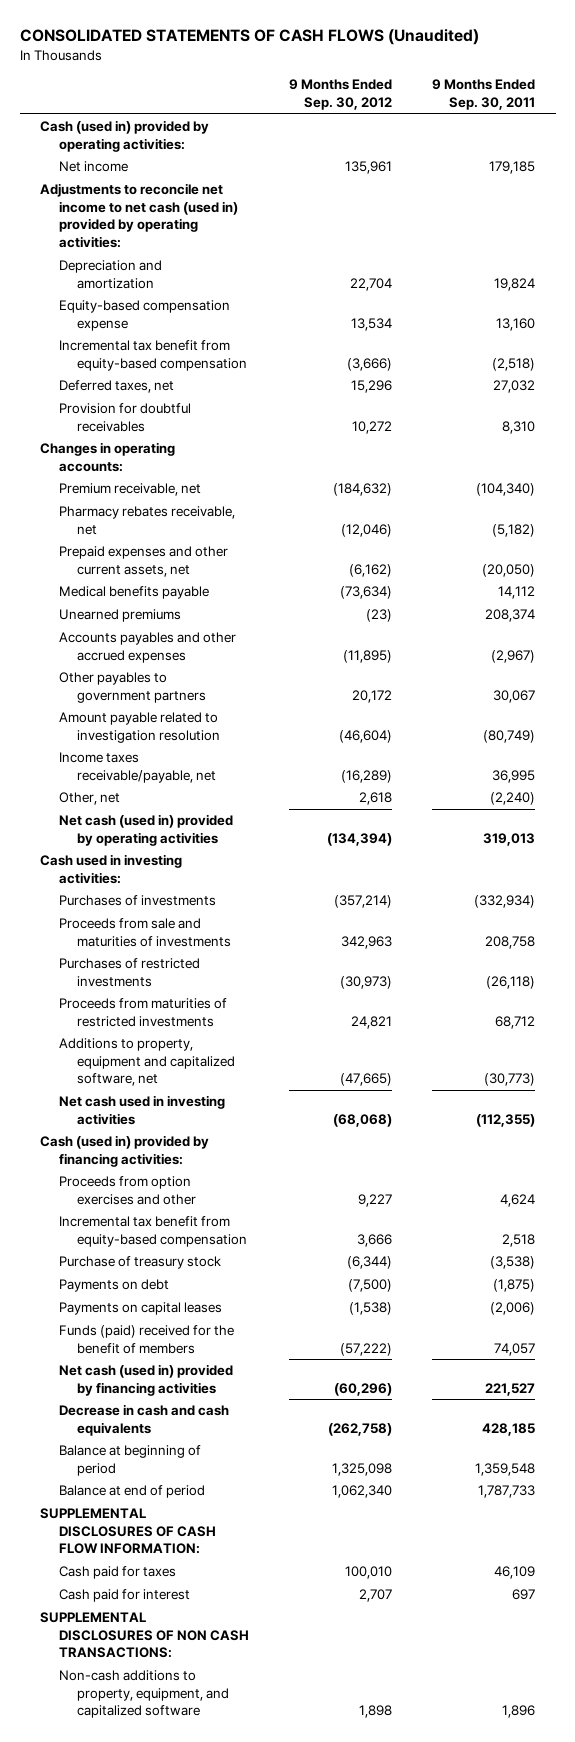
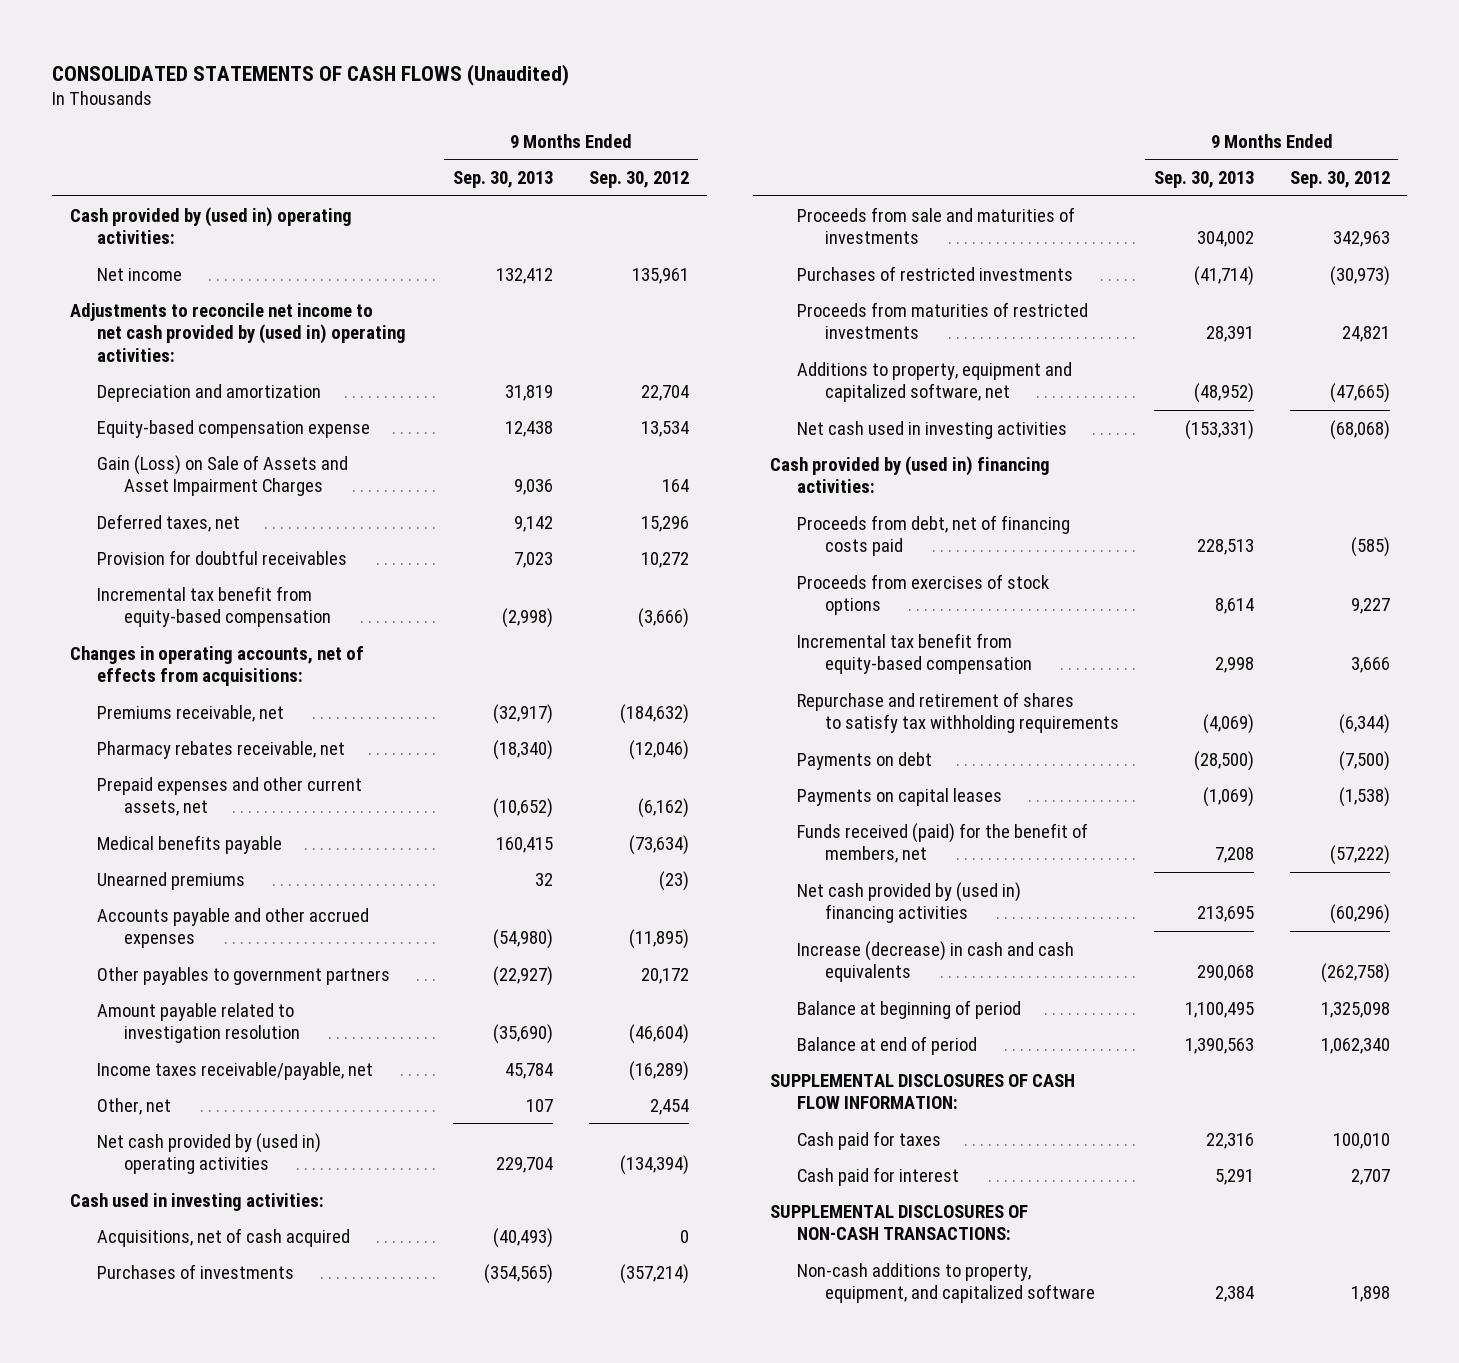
- | 9 Months Ended Sep. 30, 2012 | 9 Months Ended Sep. 30, 2011
+ | 9 Months Ended Sep. 30, 2013 | 9 Months Ended Sep. 30, 2012
- Cash (used in) provided by operating activities:
+ Cash provided by (used in) operating activities:
- Adjustments to reconcile net income to net cash (used in) provided by operating activities:
+ Adjustments to reconcile net income to net cash provided by (used in) operating activities:
+ Gain (Loss) on Sale of Assets and Asset Impairment Charges | 9,036 | 164
- Changes in operating accounts:
- Premium receivable, net | (184,632) | (104,340)
moved down: Incremental tax benefit from equity-based compensation | (2,998) | (3,666)
+ Changes in operating accounts, net of effects from acquisitions:
+ Premiums receivable, net | (32,917) | (184,632)
- Accounts payables and other accrued expenses | (11,895) | (2,967)
+ Accounts payable and other accrued expenses | (54,980) | (11,895)
- Other, net | 2,618 | (2,240)
- Net cash (used in) provided by operating activities | (134,394) | 319,013
+ Other, net | 107 | 2,454
+ Net cash provided by (used in) operating activities | 229,704 | (134,394)
+ Acquisitions, net of cash acquired | (40,493) | 0
- Cash (used in) provided by financing activities:
- Proceeds from option exercises and other | 9,227 | 4,624
+ Cash provided by (used in) financing activities:
+ Proceeds from debt, net of financing costs paid | 228,513 | (585)
+ Proceeds from exercises of stock options | 8,614 | 9,227
- Purchase of treasury stock | (6,344) | (3,538)
+ Repurchase and retirement of shares to satisfy tax withholding requirements | (4,069) | (6,344)
- Funds (paid) received for the benefit of members | (57,222) | 74,057
- Net cash (used in) provided by financing activities | (60,296) | 221,527
- Decrease in cash and cash equivalents | (262,758) | 428,185
+ Funds received (paid) for the benefit of members, net | 7,208 | (57,222)
+ Net cash provided by (used in) financing activities | 213,695 | (60,296)
+ Increase (decrease) in cash and cash equivalents | 290,068 | (262,758)
- SUPPLEMENTAL DISCLOSURES OF NON CASH TRANSACTIONS:
+ SUPPLEMENTAL DISCLOSURES OF NON-CASH TRANSACTIONS:

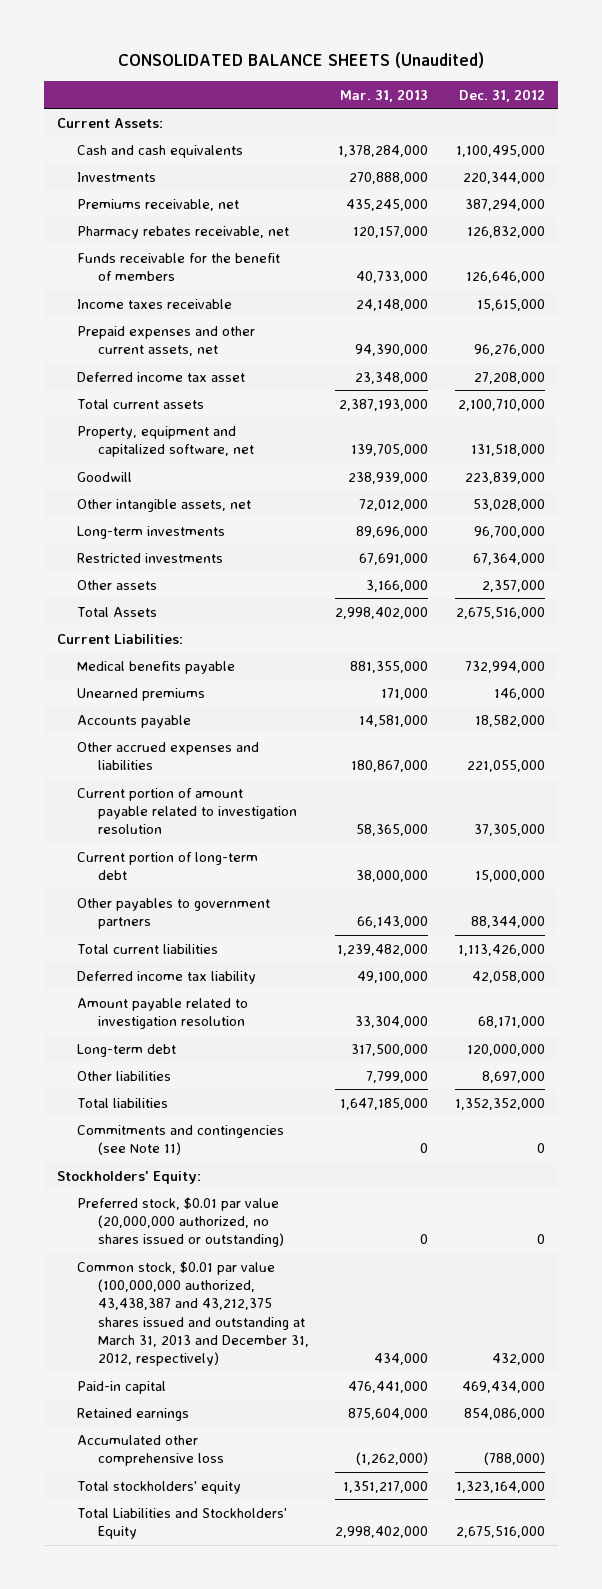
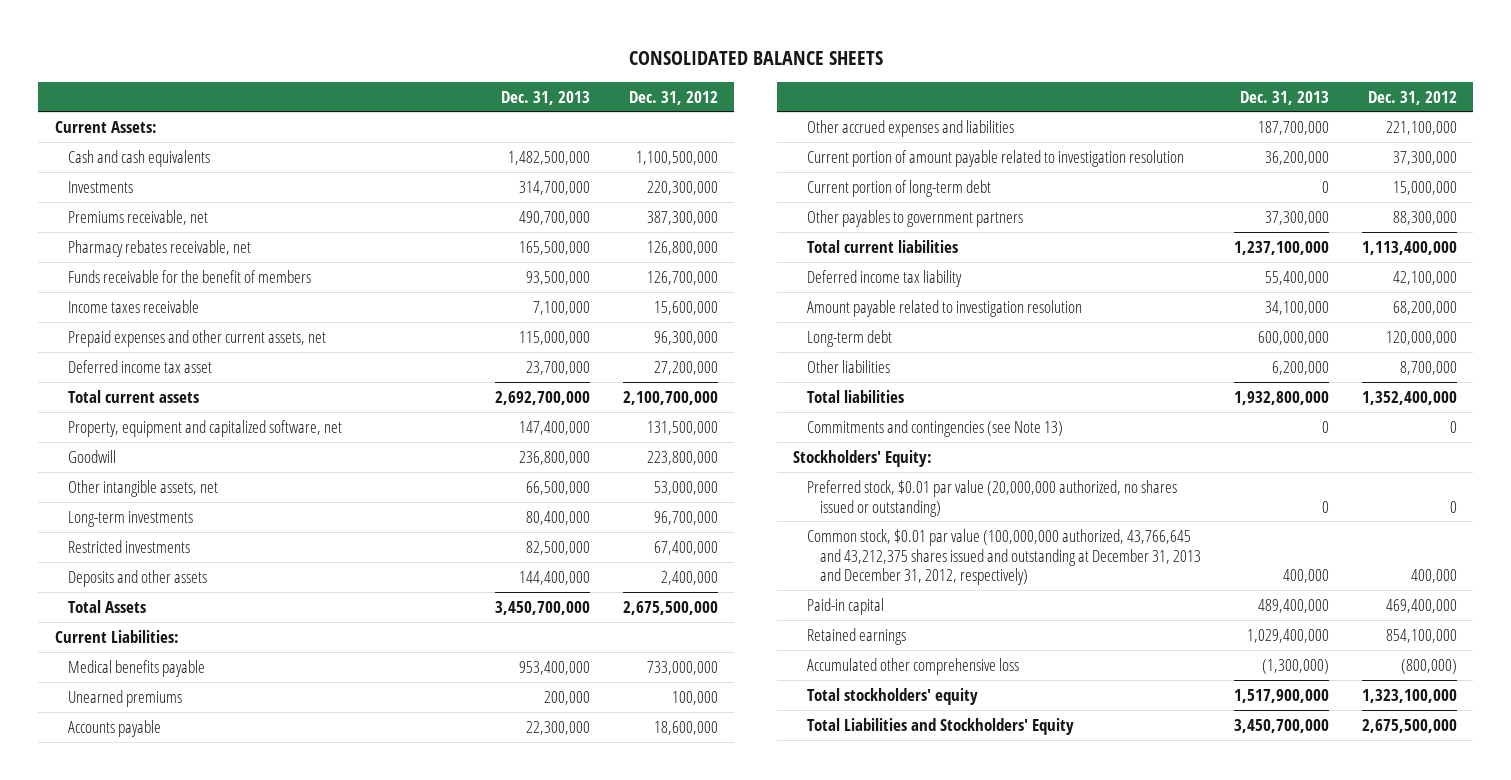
- CONSOLIDATED BALANCE SHEETS (Unaudited)
+ CONSOLIDATED BALANCE SHEETS
- | Mar. 31, 2013 | Dec. 31, 2012
+ | Dec. 31, 2013 | Dec. 31, 2012
- Cash and cash equivalents | 1,378,284,000 | 1,100,495,000
- Investments | 270,888,000 | 220,344,000
- Premiums receivable, net | 435,245,000 | 387,294,000
- Pharmacy rebates receivable, net | 120,157,000 | 126,832,000
- Funds receivable for the benefit of members | 40,733,000 | 126,646,000
- Income taxes receivable | 24,148,000 | 15,615,000
- Prepaid expenses and other current assets, net | 94,390,000 | 96,276,000
- Deferred income tax asset | 23,348,000 | 27,208,000
- Total current assets | 2,387,193,000 | 2,100,710,000
- Property, equipment and capitalized software, net | 139,705,000 | 131,518,000
- Goodwill | 238,939,000 | 223,839,000
- Other intangible assets, net | 72,012,000 | 53,028,000
+ Cash and cash equivalents | 1,482,500,000 | 1,100,500,000
+ Investments | 314,700,000 | 220,300,000
+ Premiums receivable, net | 490,700,000 | 387,300,000
+ Pharmacy rebates receivable, net | 165,500,000 | 126,800,000
+ Funds receivable for the benefit of members | 93,500,000 | 126,700,000
+ Income taxes receivable | 7,100,000 | 15,600,000
+ Prepaid expenses and other current assets, net | 115,000,000 | 96,300,000
+ Deferred income tax asset | 23,700,000 | 27,200,000
+ Total current assets | 2,692,700,000 | 2,100,700,000
+ Property, equipment and capitalized software, net | 147,400,000 | 131,500,000
+ Goodwill | 236,800,000 | 223,800,000
+ Other intangible assets, net | 66,500,000 | 53,000,000
- Restricted investments | 67,691,000 | 67,364,000
- Other assets | 3,166,000 | 2,357,000
- Total Assets | 2,998,402,000 | 2,675,516,000
+ Restricted investments | 82,500,000 | 67,400,000
+ Deposits and other assets | 144,400,000 | 2,400,000
+ Total Assets | 3,450,700,000 | 2,675,500,000
- Medical benefits payable | 881,355,000 | 732,994,000
- Unearned premiums | 171,000 | 146,000
- Accounts payable | 14,581,000 | 18,582,000
- Other accrued expenses and liabilities | 180,867,000 | 221,055,000
- Current portion of amount payable related to investigation resolution | 58,365,000 | 37,305,000
+ Medical benefits payable | 953,400,000 | 733,000,000
+ Unearned premiums | 200,000 | 100,000
+ Accounts payable | 22,300,000 | 18,600,000
+ Other accrued expenses and liabilities | 187,700,000 | 221,100,000
+ Current portion of amount payable related to investigation resolution | 36,200,000 | 37,300,000
- Other payables to government partners | 66,143,000 | 88,344,000
- Total current liabilities | 1,239,482,000 | 1,113,426,000
- Deferred income tax liability | 49,100,000 | 42,058,000
- Amount payable related to investigation resolution | 33,304,000 | 68,171,000
+ Other payables to government partners | 37,300,000 | 88,300,000
+ Total current liabilities | 1,237,100,000 | 1,113,400,000
+ Deferred income tax liability | 55,400,000 | 42,100,000
+ Amount payable related to investigation resolution | 34,100,000 | 68,200,000
- Other liabilities | 7,799,000 | 8,697,000
- Total liabilities | 1,647,185,000 | 1,352,352,000
- Commitments and contingencies (see Note 11) | 0 | 0
+ Other liabilities | 6,200,000 | 8,700,000
+ Total liabilities | 1,932,800,000 | 1,352,400,000
+ Commitments and contingencies (see Note 13) | 0 | 0
- Common stock, $0.01 par value (100,000,000 authorized, 43,438,387 and 43,212,375 shares issued and outstanding at March 31, 2013 and December 31, 2012, respectively) | 434,000 | 432,000
- Paid-in capital | 476,441,000 | 469,434,000
- Retained earnings | 875,604,000 | 854,086,000
- Accumulated other comprehensive loss | (1,262,000) | (788,000)
- Total stockholders' equity | 1,351,217,000 | 1,323,164,000
- Total Liabilities and Stockholders' Equity | 2,998,402,000 | 2,675,516,000
+ Common stock, $0.01 par value (100,000,000 authorized, 43,766,645 and 43,212,375 shares issued and outstanding at December 31, 2013 and December 31, 2012, respectively) | 400,000 | 400,000
+ Paid-in capital | 489,400,000 | 469,400,000
+ Retained earnings | 1,029,400,000 | 854,100,000
+ Accumulated other comprehensive loss | (1,300,000) | (800,000)
+ Total stockholders' equity | 1,517,900,000 | 1,323,100,000
+ Total Liabilities and Stockholders' Equity | 3,450,700,000 | 2,675,500,000

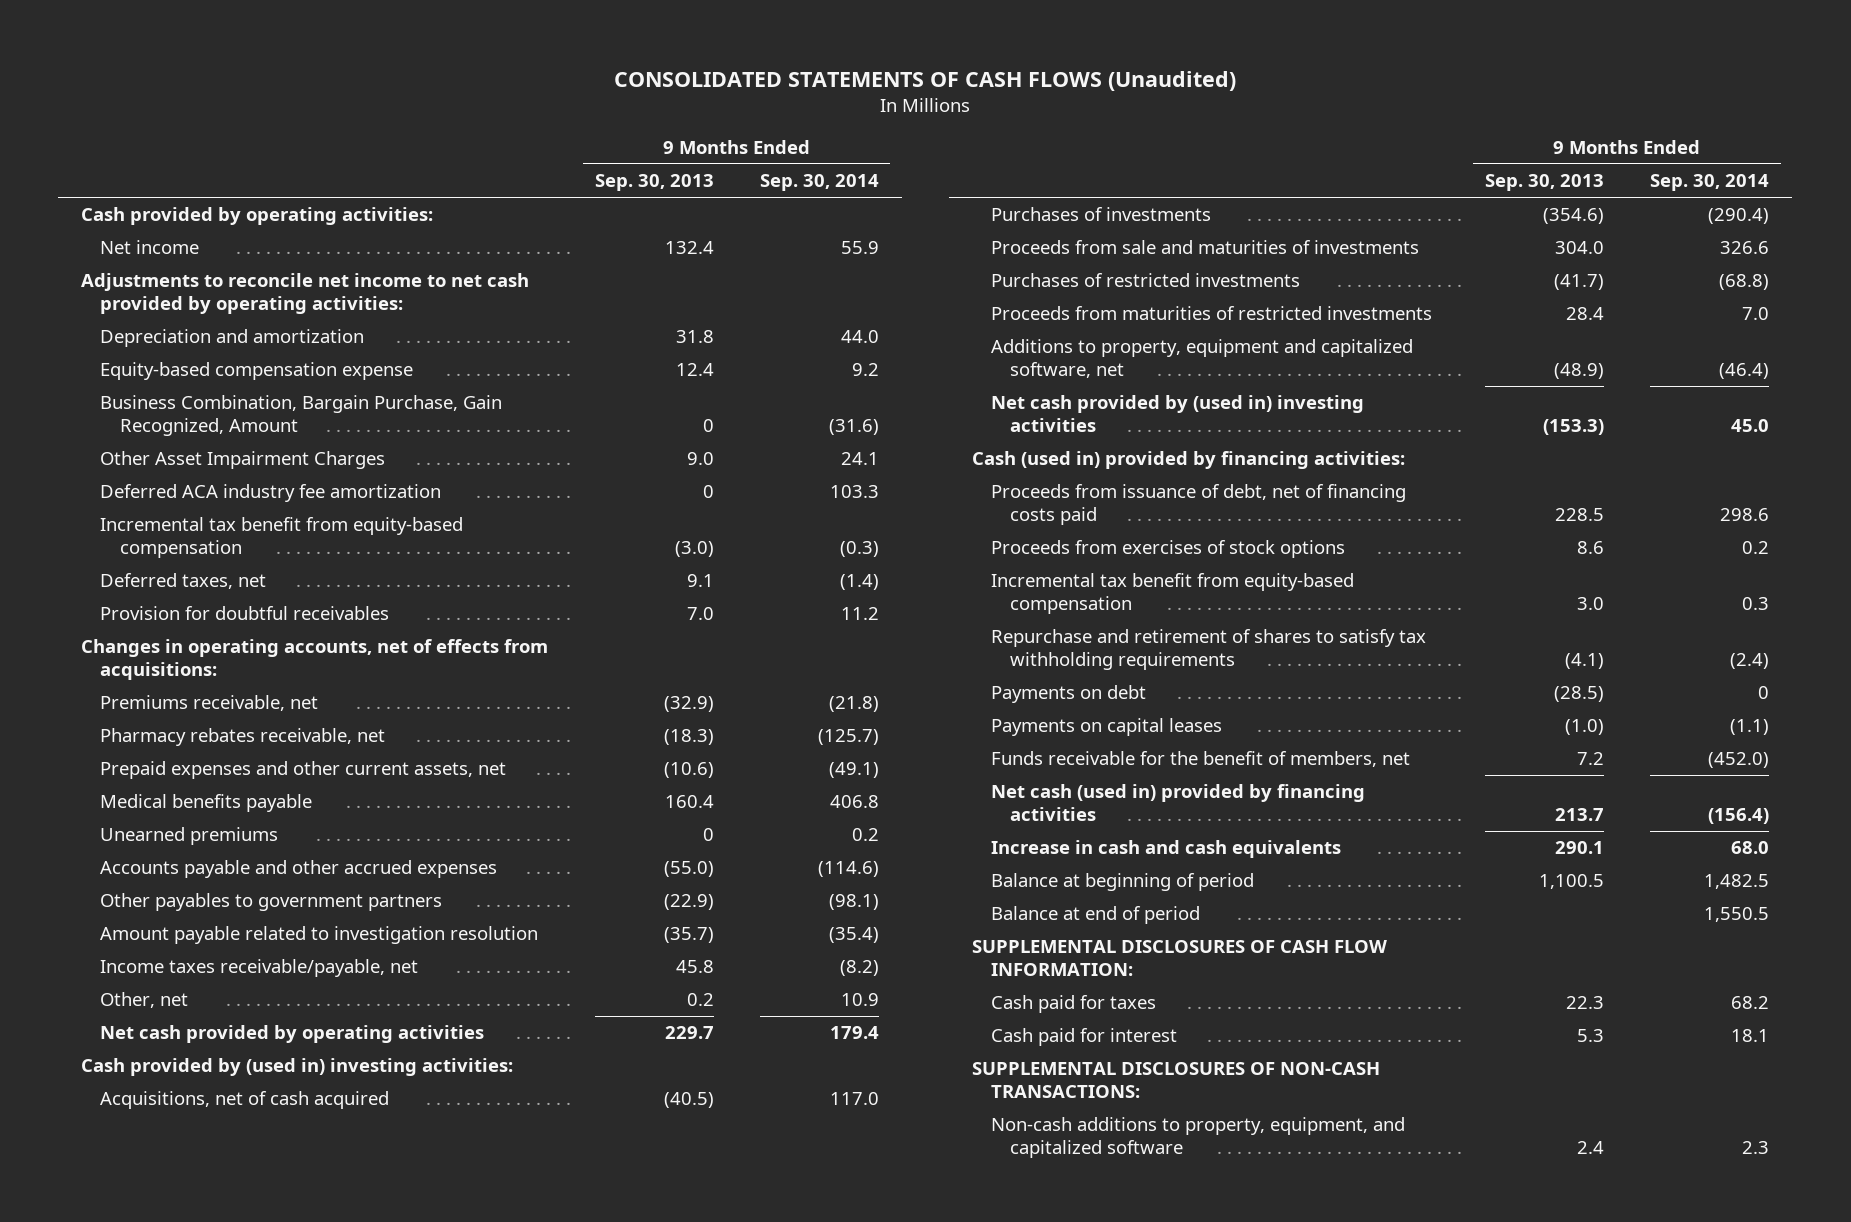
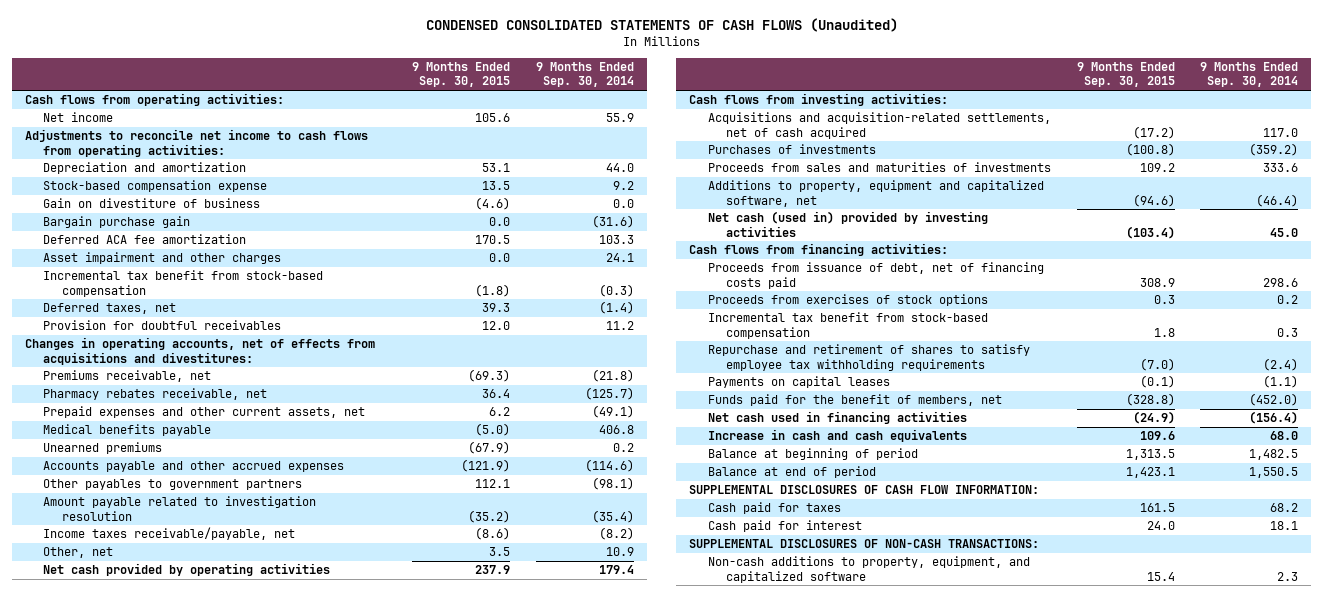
- CONSOLIDATED STATEMENTS OF CASH FLOWS (Unaudited)
+ CONDENSED CONSOLIDATED STATEMENTS OF CASH FLOWS (Unaudited)
- | 9 Months Ended Sep. 30, 2013 | 9 Months Ended Sep. 30, 2014
+ | 9 Months Ended Sep. 30, 2015 | 9 Months Ended Sep. 30, 2014
- Cash provided by operating activities:
+ Cash flows from operating activities:
- Adjustments to reconcile net income to net cash provided by operating activities:
+ Adjustments to reconcile net income to cash flows from operating activities:
- Equity-based compensation expense | 12.4 | 9.2
- Business Combination, Bargain Purchase, Gain Recognized, Amount | 0 | (31.6)
- Other Asset Impairment Charges | 9.0 | 24.1
- Deferred ACA industry fee amortization | 0 | 103.3
- Incremental tax benefit from equity-based compensation | (3.0) | (0.3)
+ Stock-based compensation expense | 13.5 | 9.2
+ Gain on divestiture of business | (4.6) | 0.0
+ Bargain purchase gain | 0.0 | (31.6)
+ Deferred ACA fee amortization | 170.5 | 103.3
+ Asset impairment and other charges | 0.0 | 24.1
+ Incremental tax benefit from stock-based compensation | (1.8) | (0.3)
- Changes in operating accounts, net of effects from acquisitions:
+ Changes in operating accounts, net of effects from acquisitions and divestitures:
- Cash provided by (used in) investing activities:
- Acquisitions, net of cash acquired | (40.5) | 117.0
- Purchases of investments | (354.6) | (290.4)
- Proceeds from sale and maturities of investments | 304.0 | 326.6
- Purchases of restricted investments | (41.7) | (68.8)
- Proceeds from maturities of restricted investments | 28.4 | 7.0
+ Cash flows from investing activities:
+ Acquisitions and acquisition-related settlements, net of cash acquired | (17.2) | 117.0
+ Purchases of investments | (100.8) | (359.2)
+ Proceeds from sales and maturities of investments | 109.2 | 333.6
- Net cash provided by (used in) investing activities | (153.3) | 45.0
- Cash (used in) provided by financing activities:
+ Net cash (used in) provided by investing activities | (103.4) | 45.0
+ Cash flows from financing activities:
- Incremental tax benefit from equity-based compensation | 3.0 | 0.3
- Repurchase and retirement of shares to satisfy tax withholding requirements | (4.1) | (2.4)
- Payments on debt | (28.5) | 0
+ Incremental tax benefit from stock-based compensation | 1.8 | 0.3
+ Repurchase and retirement of shares to satisfy employee tax withholding requirements | (7.0) | (2.4)
- Funds receivable for the benefit of members, net | 7.2 | (452.0)
- Net cash (used in) provided by financing activities | 213.7 | (156.4)
+ Funds paid for the benefit of members, net | (328.8) | (452.0)
+ Net cash used in financing activities | (24.9) | (156.4)

